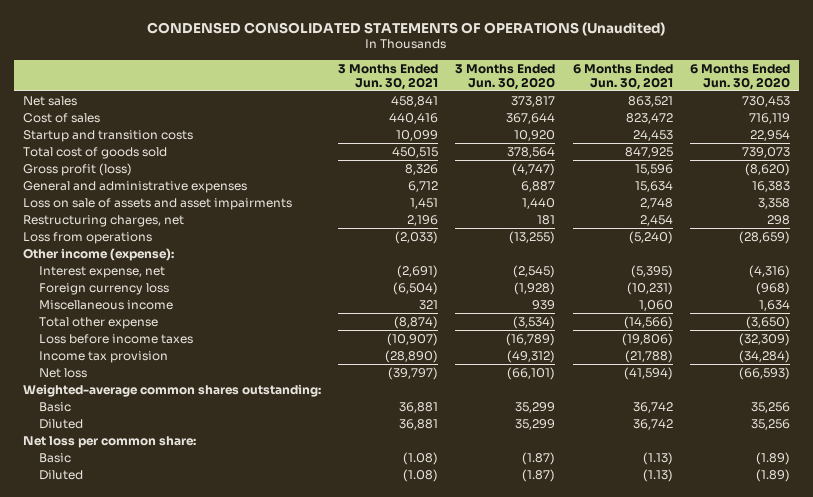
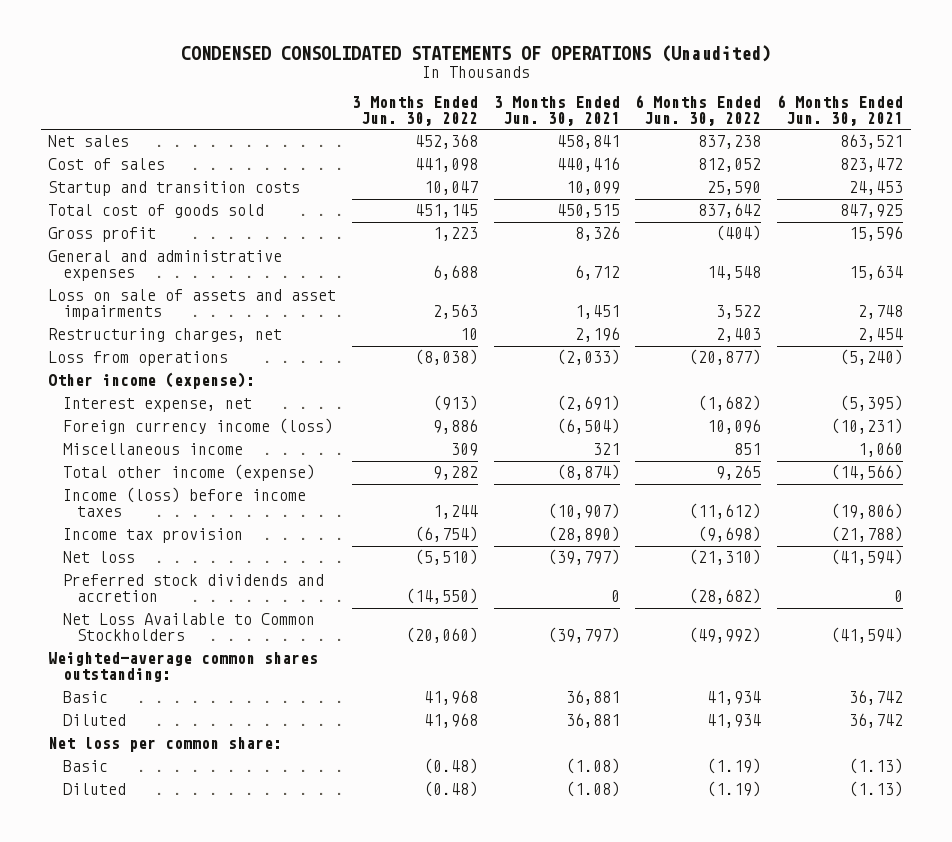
- | 3 Months Ended Jun. 30, 2021 | 3 Months Ended Jun. 30, 2020 | 6 Months Ended Jun. 30, 2021 | 6 Months Ended Jun. 30, 2020
+ | 3 Months Ended Jun. 30, 2022 | 3 Months Ended Jun. 30, 2021 | 6 Months Ended Jun. 30, 2022 | 6 Months Ended Jun. 30, 2021
- Gross profit (loss) | 8,326 | (4,747) | 15,596 | (8,620)
+ Gross profit | 1,223 | 8,326 | (404) | 15,596
- Foreign currency loss | (6,504) | (1,928) | (10,231) | (968)
+ Foreign currency income (loss) | 9,886 | (6,504) | 10,096 | (10,231)
- Total other expense | (8,874) | (3,534) | (14,566) | (3,650)
- Loss before income taxes | (10,907) | (16,789) | (19,806) | (32,309)
+ Total other income (expense) | 9,282 | (8,874) | 9,265 | (14,566)
+ Income (loss) before income taxes | 1,244 | (10,907) | (11,612) | (19,806)
+ Preferred stock dividends and accretion | (14,550) | 0 | (28,682) | 0
+ Net Loss Available to Common Stockholders | (20,060) | (39,797) | (49,992) | (41,594)

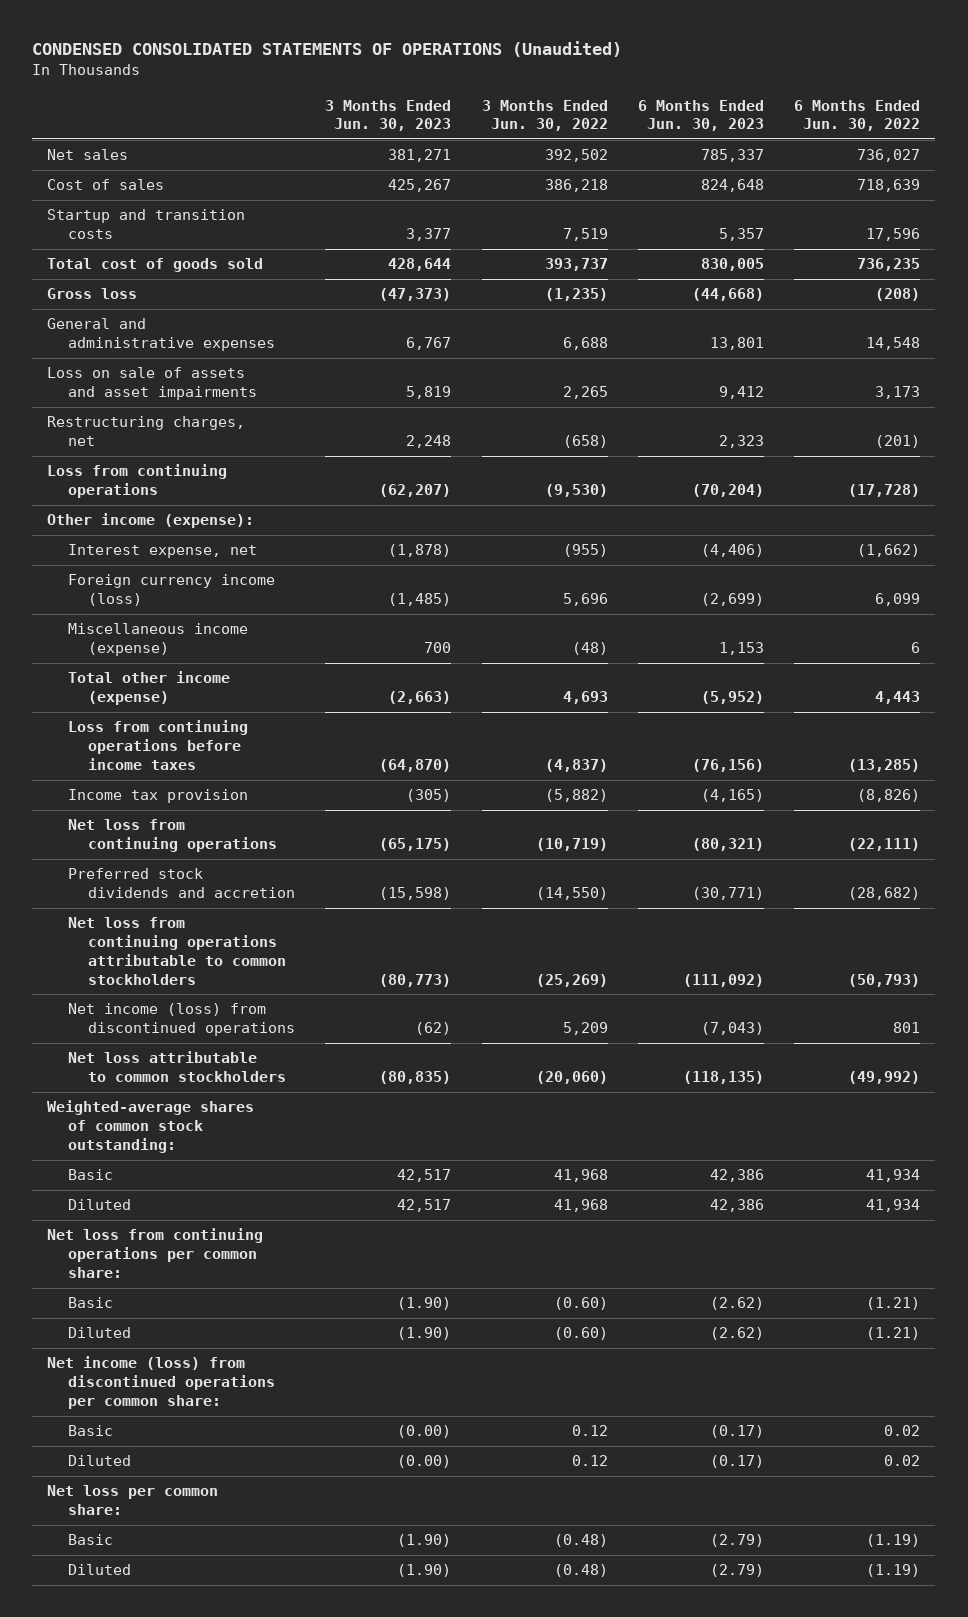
- | 3 Months Ended Jun. 30, 2022 | 3 Months Ended Jun. 30, 2021 | 6 Months Ended Jun. 30, 2022 | 6 Months Ended Jun. 30, 2021
+ | 3 Months Ended Jun. 30, 2023 | 3 Months Ended Jun. 30, 2022 | 6 Months Ended Jun. 30, 2023 | 6 Months Ended Jun. 30, 2022
- Net sales | 452,368 | 458,841 | 837,238 | 863,521
- Cost of sales | 441,098 | 440,416 | 812,052 | 823,472
- Startup and transition costs | 10,047 | 10,099 | 25,590 | 24,453
- Total cost of goods sold | 451,145 | 450,515 | 837,642 | 847,925
- Gross profit | 1,223 | 8,326 | (404) | 15,596
+ Net sales | 381,271 | 392,502 | 785,337 | 736,027
+ Cost of sales | 425,267 | 386,218 | 824,648 | 718,639
+ Startup and transition costs | 3,377 | 7,519 | 5,357 | 17,596
+ Total cost of goods sold | 428,644 | 393,737 | 830,005 | 736,235
+ Gross loss | (47,373) | (1,235) | (44,668) | (208)
- Loss on sale of assets and asset impairments | 2,563 | 1,451 | 3,522 | 2,748
- Restructuring charges, net | 10 | 2,196 | 2,403 | 2,454
- Loss from operations | (8,038) | (2,033) | (20,877) | (5,240)
+ Loss on sale of assets and asset impairments | 5,819 | 2,265 | 9,412 | 3,173
+ Restructuring charges, net | 2,248 | (658) | 2,323 | (201)
+ Loss from continuing operations | (62,207) | (9,530) | (70,204) | (17,728)
- Interest expense, net | (913) | (2,691) | (1,682) | (5,395)
- Foreign currency income (loss) | 9,886 | (6,504) | 10,096 | (10,231)
- Miscellaneous income | 309 | 321 | 851 | 1,060
- Total other income (expense) | 9,282 | (8,874) | 9,265 | (14,566)
- Income (loss) before income taxes | 1,244 | (10,907) | (11,612) | (19,806)
- Income tax provision | (6,754) | (28,890) | (9,698) | (21,788)
- Net loss | (5,510) | (39,797) | (21,310) | (41,594)
+ Interest expense, net | (1,878) | (955) | (4,406) | (1,662)
+ Foreign currency income (loss) | (1,485) | 5,696 | (2,699) | 6,099
+ Miscellaneous income (expense) | 700 | (48) | 1,153 | 6
+ Total other income (expense) | (2,663) | 4,693 | (5,952) | 4,443
+ Loss from continuing operations before income taxes | (64,870) | (4,837) | (76,156) | (13,285)
+ Income tax provision | (305) | (5,882) | (4,165) | (8,826)
+ Net loss from continuing operations | (65,175) | (10,719) | (80,321) | (22,111)
- Net Loss Available to Common Stockholders | (20,060) | (39,797) | (49,992) | (41,594)
- Weighted-average common shares outstanding:
+ Net loss from continuing operations attributable to common stockholders | (80,773) | (25,269) | (111,092) | (50,793)
+ Net income (loss) from discontinued operations | (62) | 5,209 | (7,043) | 801
+ Net loss attributable to common stockholders | (80,835) | (20,060) | (118,135) | (49,992)
+ Weighted-average shares of common stock outstanding:
+ Net loss from continuing operations per common share:
+ Basic | (1.90) | (0.60) | (2.62) | (1.21)
+ Diluted | (1.90) | (0.60) | (2.62) | (1.21)
+ Net income (loss) from discontinued operations per common share:
+ Basic | (0.00) | 0.12 | (0.17) | 0.02
+ Diluted | (0.00) | 0.12 | (0.17) | 0.02

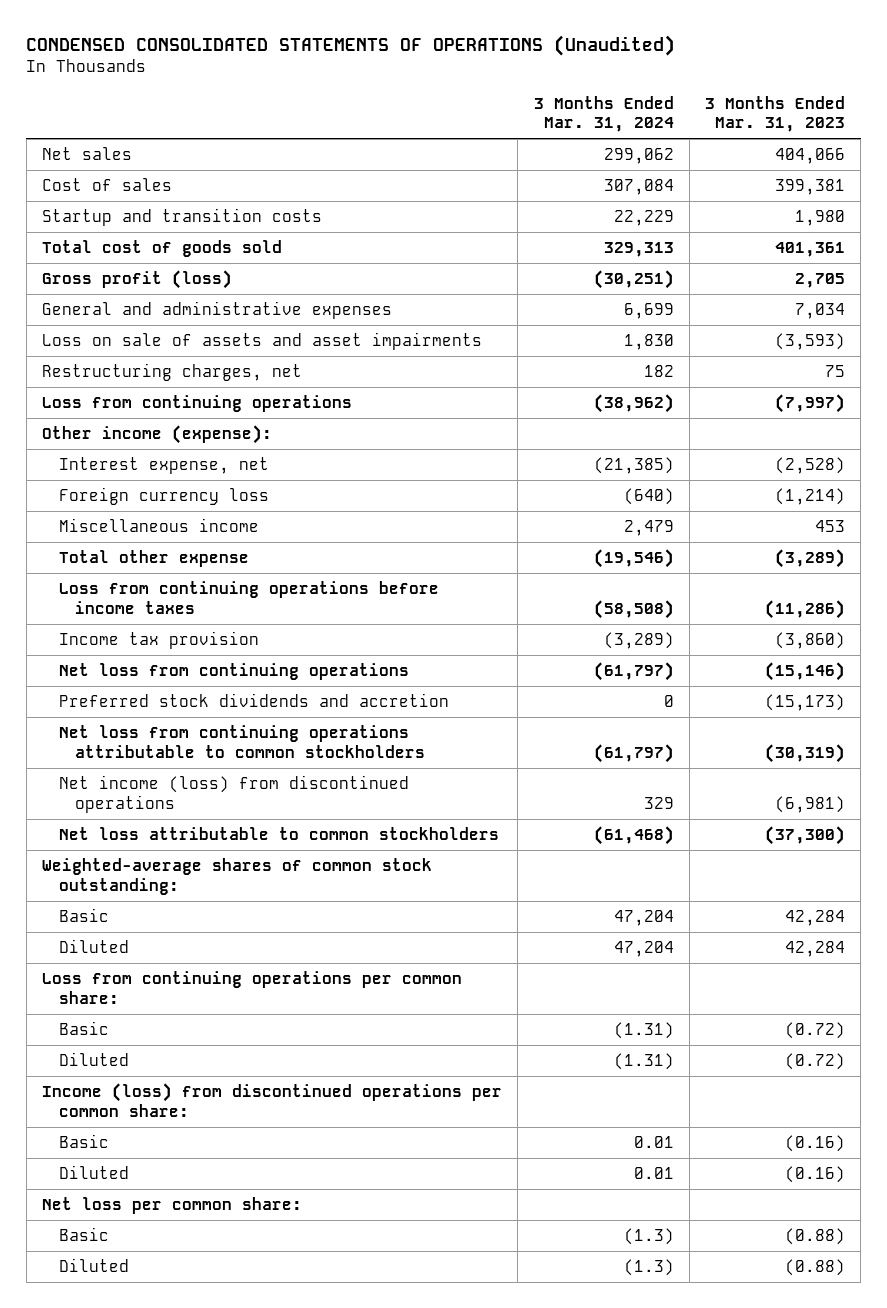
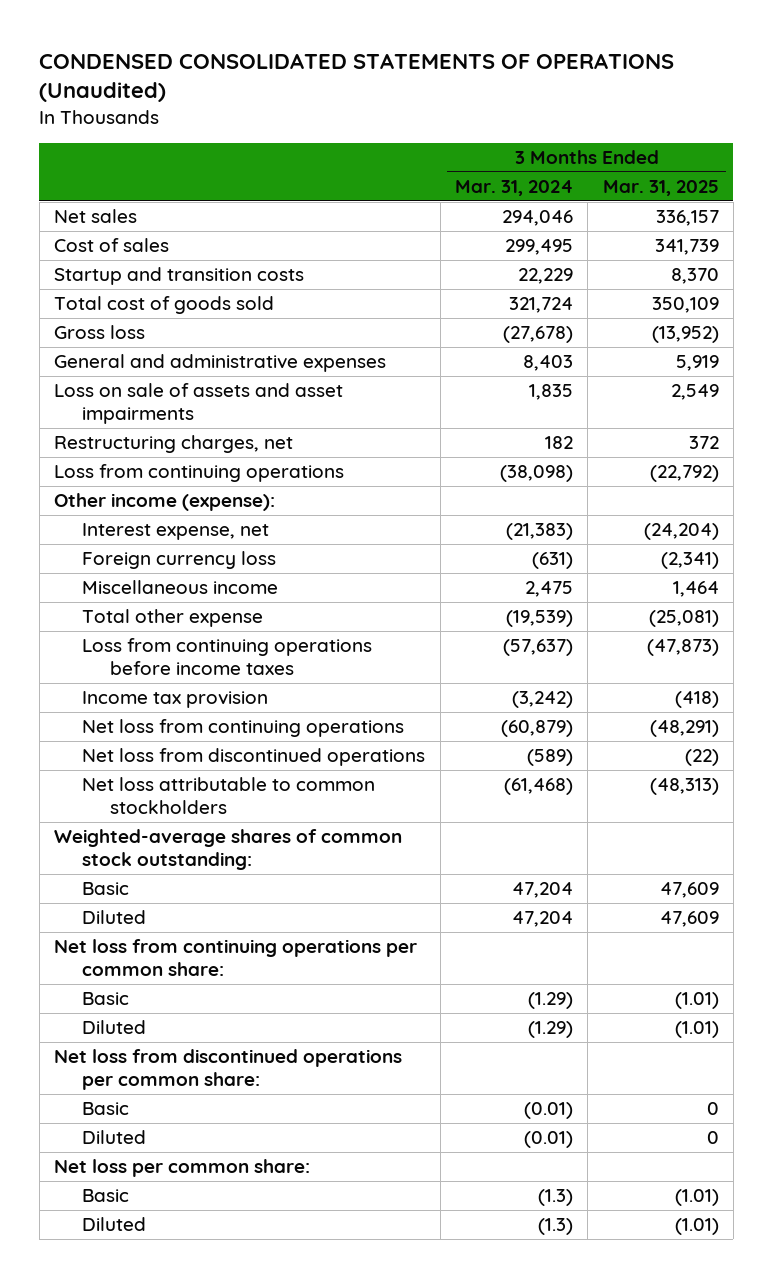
- | 3 Months Ended Mar. 31, 2024 | 3 Months Ended Mar. 31, 2023
+ | 3 Months Ended Mar. 31, 2024 | 3 Months Ended Mar. 31, 2025
- Net sales | 299,062 | 404,066
- Cost of sales | 307,084 | 399,381
+ Net sales | 294,046 | 336,157
+ Cost of sales | 299,495 | 341,739
- Total cost of goods sold | 329,313 | 401,361
- Gross profit (loss) | (30,251) | 2,705
- General and administrative expenses | 6,699 | 7,034
- Loss on sale of assets and asset impairments | 1,830 | (3,593)
+ Total cost of goods sold | 321,724 | 350,109
+ Gross loss | (27,678) | (13,952)
+ General and administrative expenses | 8,403 | 5,919
+ Loss on sale of assets and asset impairments | 1,835 | 2,549
- Loss from continuing operations | (38,962) | (7,997)
+ Loss from continuing operations | (38,098) | (22,792)
- Interest expense, net | (21,385) | (2,528)
- Foreign currency loss | (640) | (1,214)
- Miscellaneous income | 2,479 | 453
- Total other expense | (19,546) | (3,289)
- Loss from continuing operations before income taxes | (58,508) | (11,286)
- Income tax provision | (3,289) | (3,860)
- Net loss from continuing operations | (61,797) | (15,146)
- Preferred stock dividends and accretion | 0 | (15,173)
- Net loss from continuing operations attributable to common stockholders | (61,797) | (30,319)
- Net income (loss) from discontinued operations | 329 | (6,981)
+ Interest expense, net | (21,383) | (24,204)
+ Foreign currency loss | (631) | (2,341)
+ Miscellaneous income | 2,475 | 1,464
+ Total other expense | (19,539) | (25,081)
+ Loss from continuing operations before income taxes | (57,637) | (47,873)
+ Income tax provision | (3,242) | (418)
+ Net loss from continuing operations | (60,879) | (48,291)
+ Net loss from discontinued operations | (589) | (22)
- Loss from continuing operations per common share:
- Basic | (1.31) | (0.72)
- Diluted | (1.31) | (0.72)
- Income (loss) from discontinued operations per common share:
- Basic | 0.01 | (0.16)
- Diluted | 0.01 | (0.16)
+ Net loss from continuing operations per common share:
+ Basic | (1.29) | (1.01)
+ Diluted | (1.29) | (1.01)
+ Net loss from discontinued operations per common share:
+ Basic | (0.01) | 0
+ Diluted | (0.01) | 0

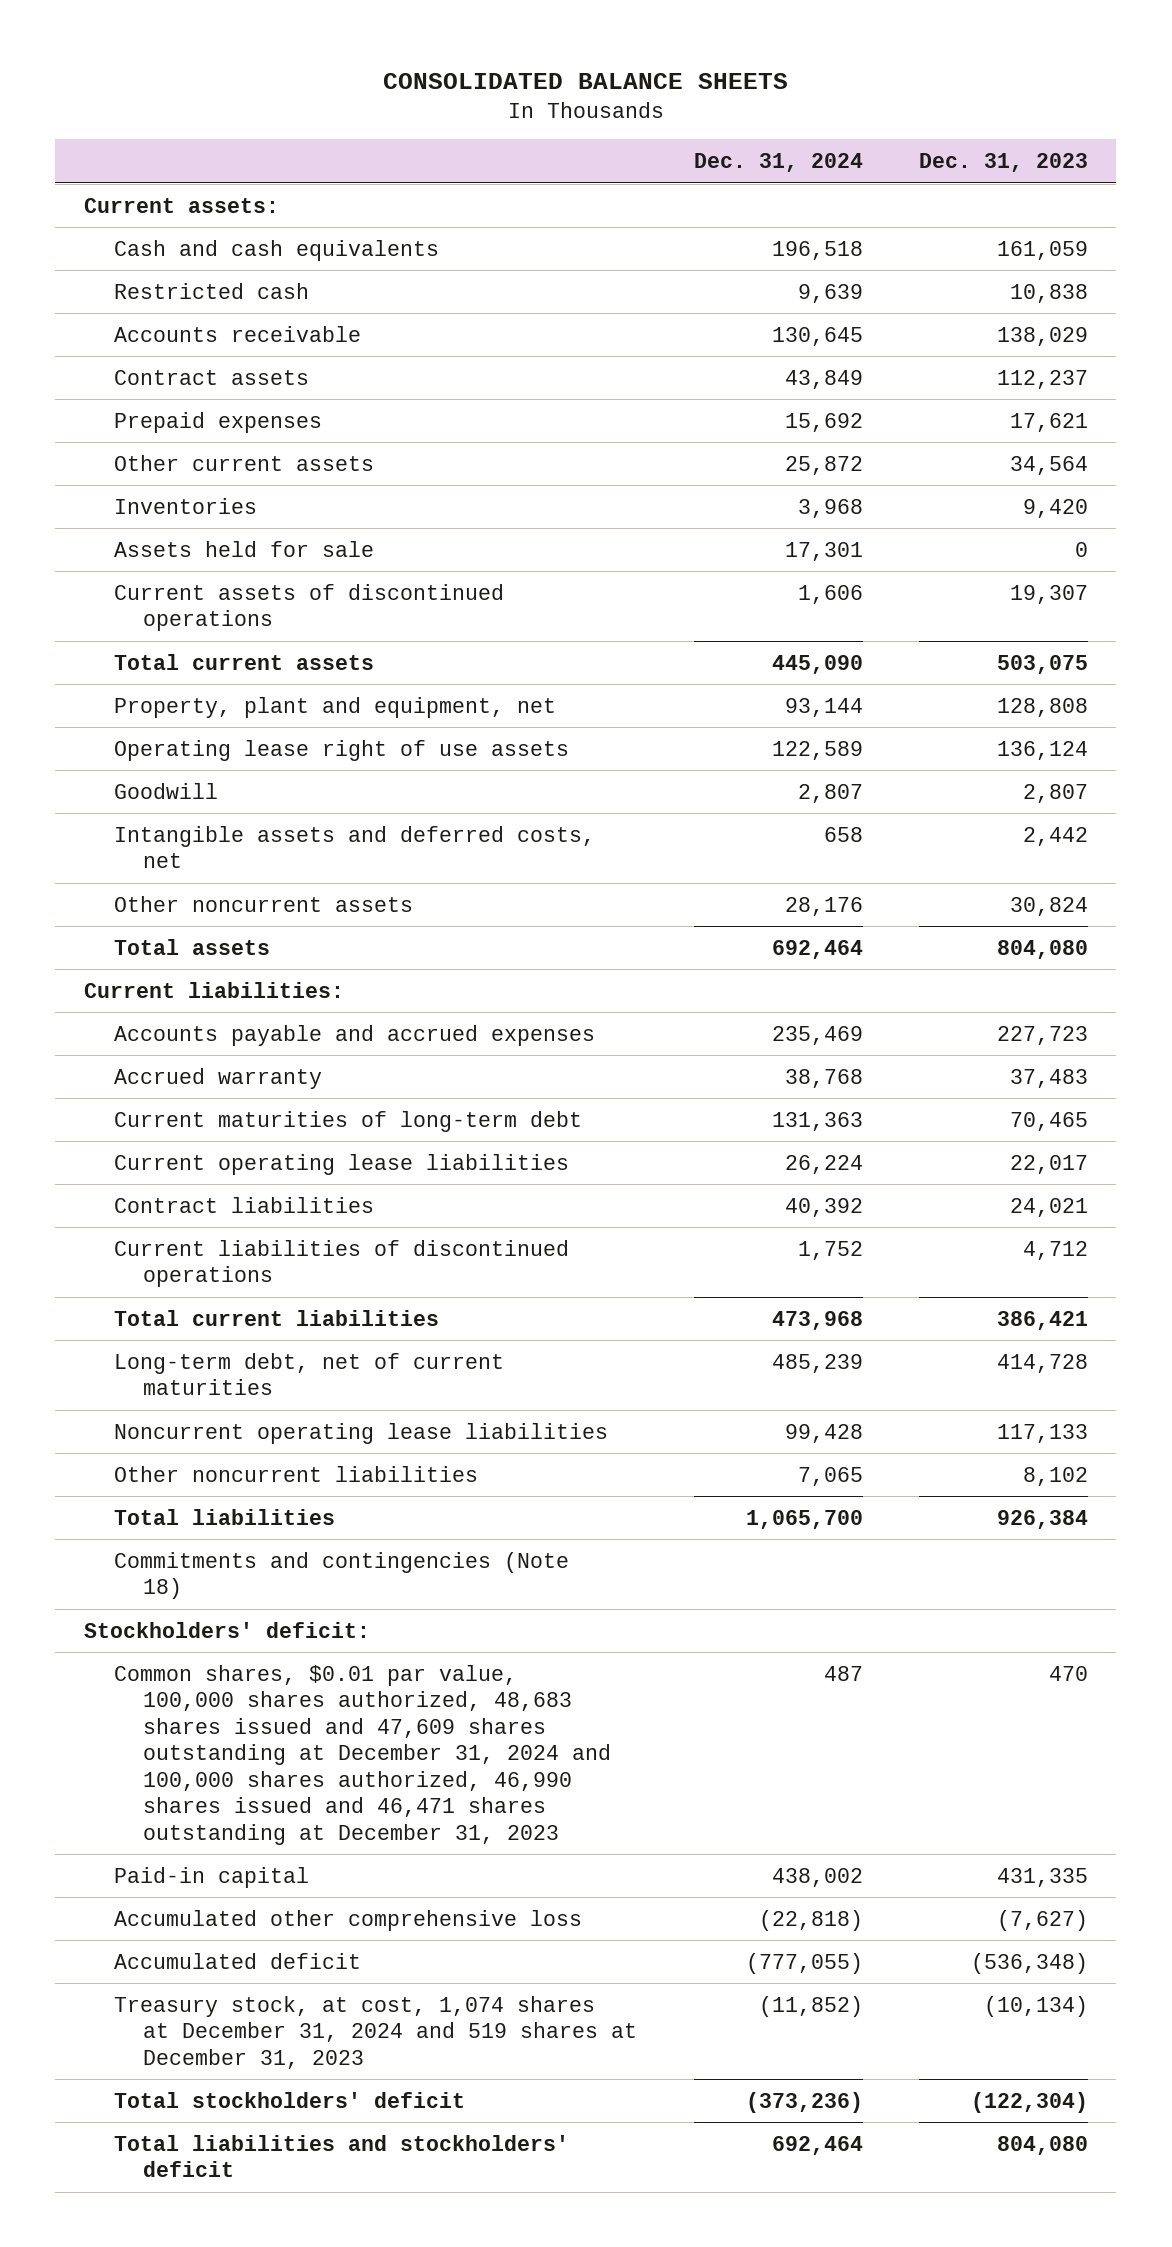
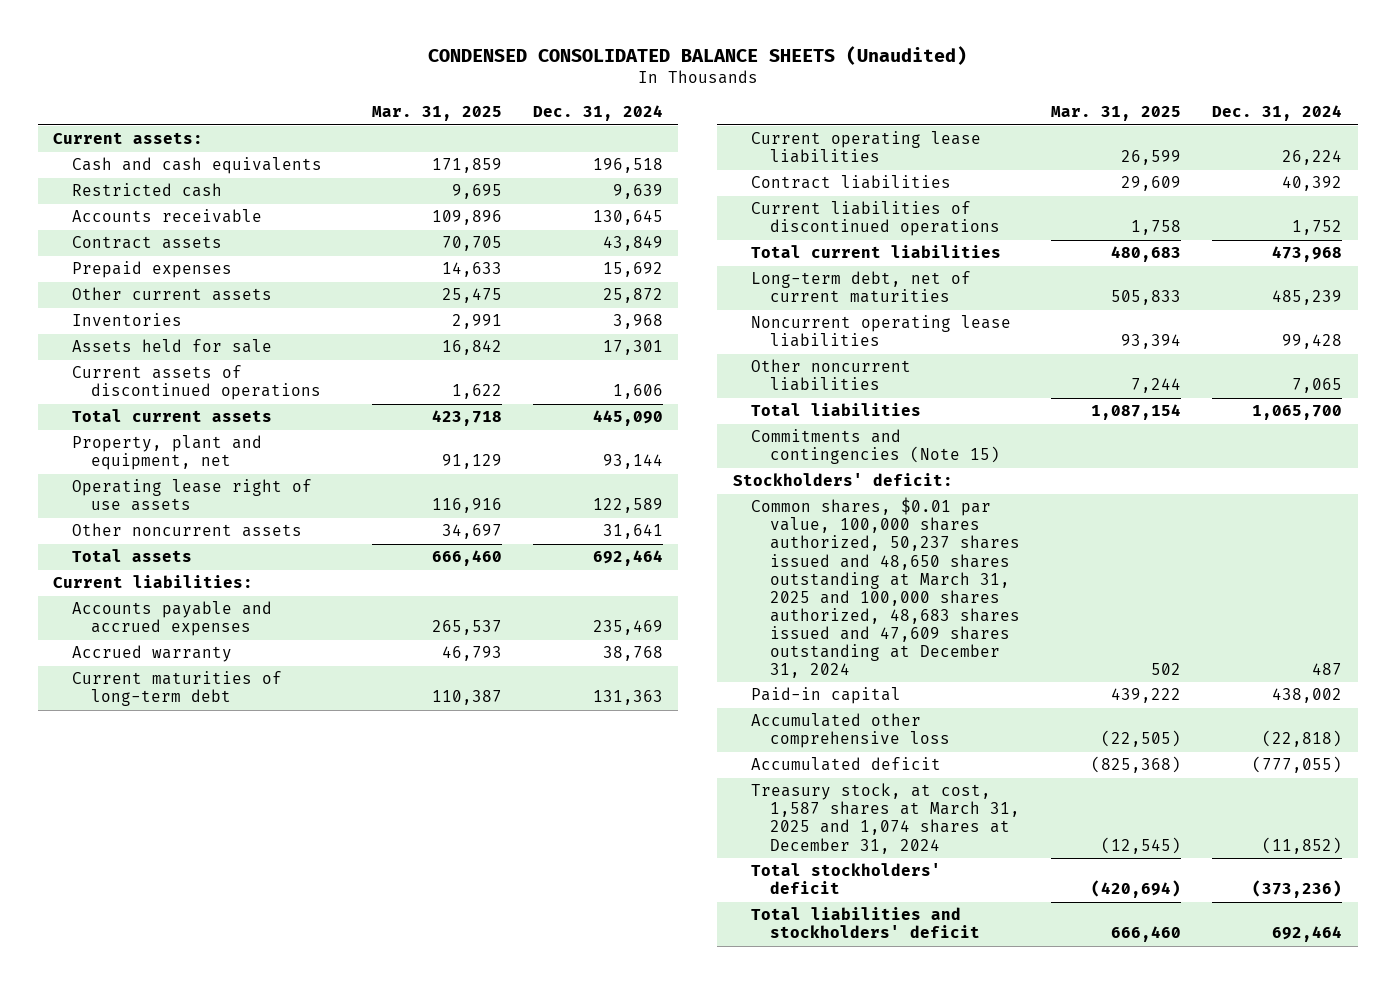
- CONSOLIDATED BALANCE SHEETS
+ CONDENSED CONSOLIDATED BALANCE SHEETS (Unaudited)
- | Dec. 31, 2024 | Dec. 31, 2023
+ | Mar. 31, 2025 | Dec. 31, 2024
- Goodwill | 2,807 | 2,807
- Intangible assets and deferred costs, net | 658 | 2,442
- Other noncurrent assets | 28,176 | 30,824
+ Other noncurrent assets | 34,697 | 31,641
- Commitments and contingencies (Note 18)
+ Commitments and contingencies (Note 15)
- Common shares, $0.01 par value, 100,000 shares authorized, 48,683 shares issued and 47,609 shares outstanding at December 31, 2024 and 100,000 shares authorized, 46,990 shares issued and 46,471 shares outstanding at December 31, 2023 | 487 | 470
+ Common shares, $0.01 par value, 100,000 shares authorized, 50,237 shares issued and 48,650 shares outstanding at March 31, 2025 and 100,000 shares authorized, 48,683 shares issued and 47,609 shares outstanding at December 31, 2024 | 502 | 487
- Treasury stock, at cost, 1,074 shares at December 31, 2024 and 519 shares at December 31, 2023 | (11,852) | (10,134)
+ Treasury stock, at cost, 1,587 shares at March 31, 2025 and 1,074 shares at December 31, 2024 | (12,545) | (11,852)

